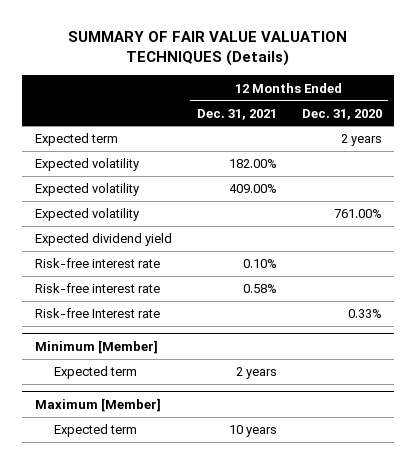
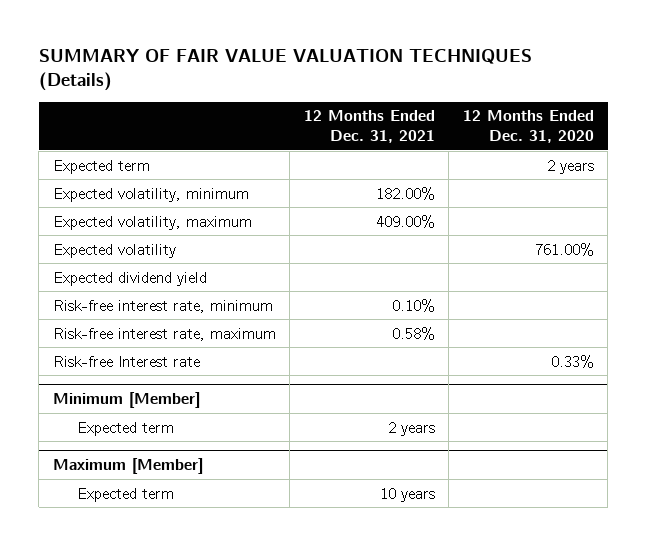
- Expected volatility | 182.00% |
- Expected volatility | 409.00% |
+ Expected volatility, minimum | 182.00% |
+ Expected volatility, maximum | 409.00% |
- Risk-free interest rate | 0.10% |
- Risk-free interest rate | 0.58% |
+ Risk-free interest rate, minimum | 0.10% |
+ Risk-free interest rate, maximum | 0.58% |

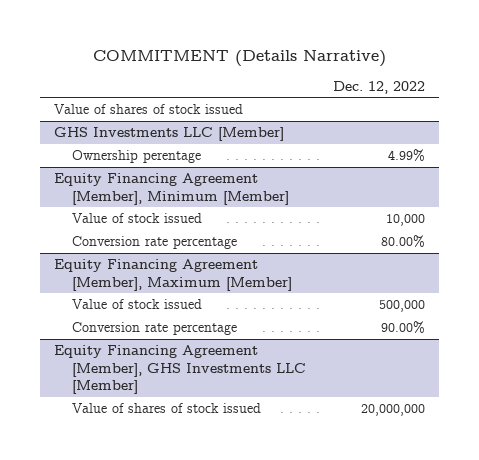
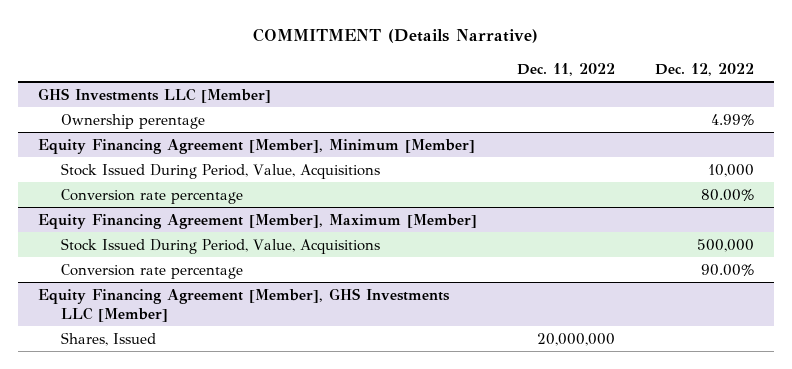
- | Dec. 12, 2022
+ | Dec. 11, 2022 | Dec. 12, 2022
- Value of shares of stock issued
@ Equity Financing Agreement [Member], Minimum [Member]
- Value of stock issued | 10,000
+ Stock Issued During Period, Value, Acquisitions | | 10,000
@ Equity Financing Agreement [Member], Maximum [Member]
- Value of stock issued | 500,000
+ Stock Issued During Period, Value, Acquisitions | | 500,000
@ Equity Financing Agreement [Member], GHS Investments LLC [Member]
- Value of shares of stock issued | 20,000,000
+ Shares, Issued | 20,000,000 |

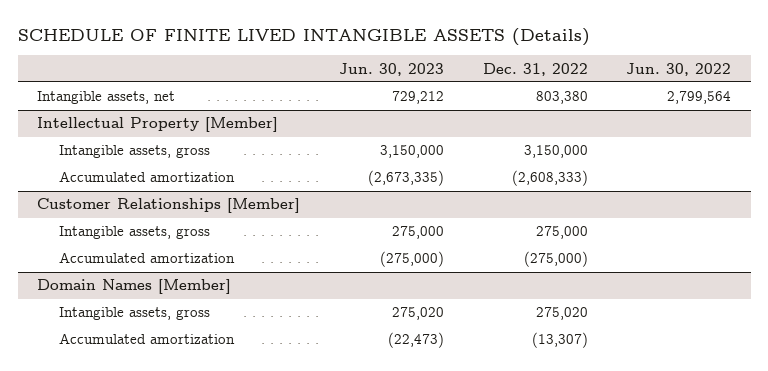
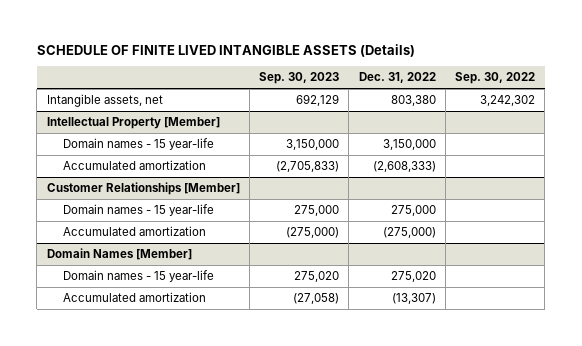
- | Jun. 30, 2023 | Dec. 31, 2022 | Jun. 30, 2022
+ | Sep. 30, 2023 | Dec. 31, 2022 | Sep. 30, 2022
@ Intellectual Property [Member]
- Intangible assets, gross | 3,150,000 | 3,150,000 |
+ Domain names - 15 year-life | 3,150,000 | 3,150,000 |
@ Customer Relationships [Member]
- Intangible assets, gross | 275,000 | 275,000 |
+ Domain names - 15 year-life | 275,000 | 275,000 |
@ Domain Names [Member]
- Intangible assets, gross | 275,020 | 275,020 |
+ Domain names - 15 year-life | 275,020 | 275,020 |

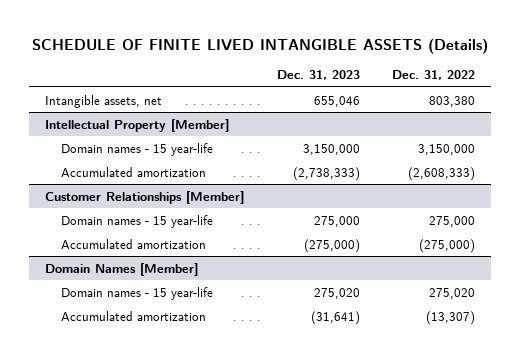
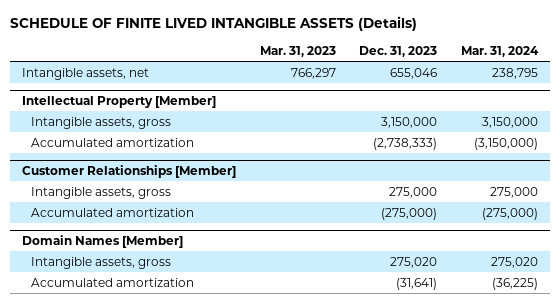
- | Dec. 31, 2023 | Dec. 31, 2022
+ | Mar. 31, 2023 | Dec. 31, 2023 | Mar. 31, 2024
@ Intellectual Property [Member]
- Domain names - 15 year-life | 3,150,000 | 3,150,000
+ Intangible assets, gross | | 3,150,000 | 3,150,000
@ Customer Relationships [Member]
- Domain names - 15 year-life | 275,000 | 275,000
+ Intangible assets, gross | | 275,000 | 275,000
@ Domain Names [Member]
- Domain names - 15 year-life | 275,020 | 275,020
+ Intangible assets, gross | | 275,020 | 275,020

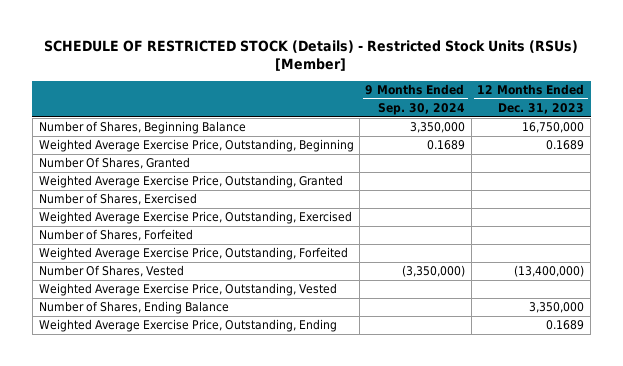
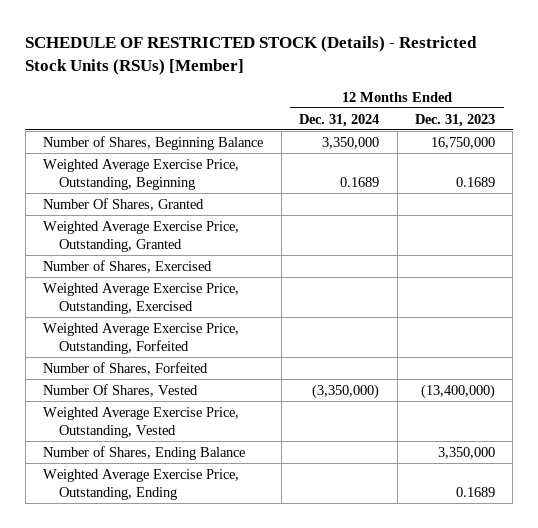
- | 9 Months Ended Sep. 30, 2024 | 12 Months Ended Dec. 31, 2023
+ | 12 Months Ended Dec. 31, 2024 | 12 Months Ended Dec. 31, 2023
moved down: Number of Shares, Forfeited

